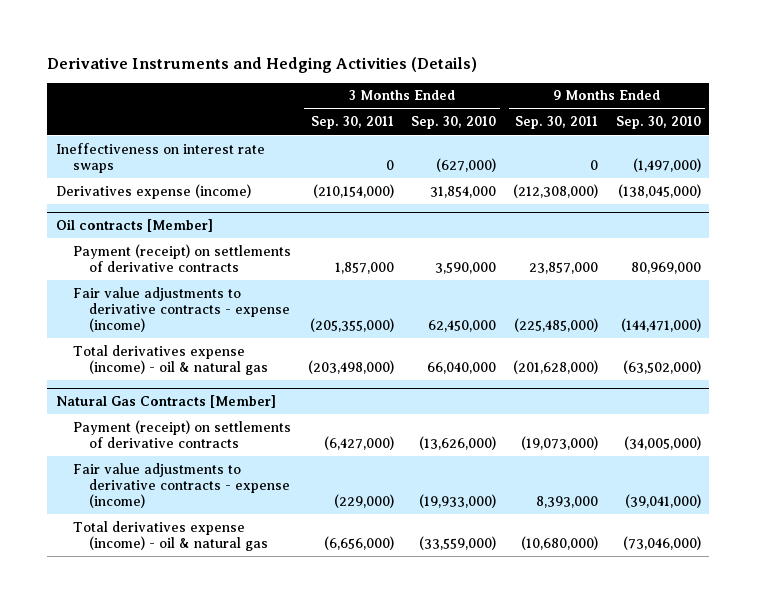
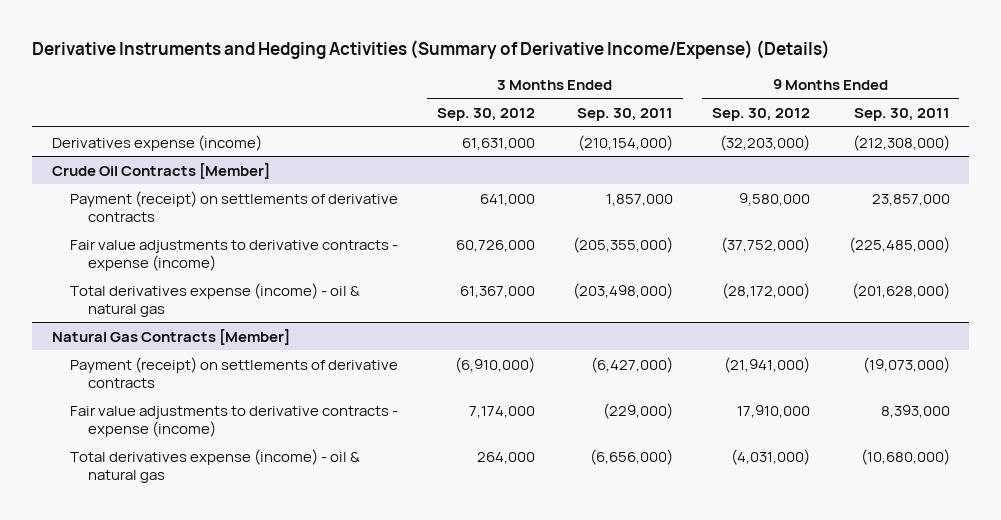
- Derivative Instruments and Hedging Activities (Details)
+ Derivative Instruments and Hedging Activities (Summary of Derivative Income/Expense) (Details)
- | 3 Months Ended Sep. 30, 2011 | 3 Months Ended Sep. 30, 2010 | 9 Months Ended Sep. 30, 2011 | 9 Months Ended Sep. 30, 2010
+ | 3 Months Ended Sep. 30, 2012 | 3 Months Ended Sep. 30, 2011 | 9 Months Ended Sep. 30, 2012 | 9 Months Ended Sep. 30, 2011
- Ineffectiveness on interest rate swaps | 0 | (627,000) | 0 | (1,497,000)
- Oil contracts [Member]
+ Crude Oil Contracts [Member]

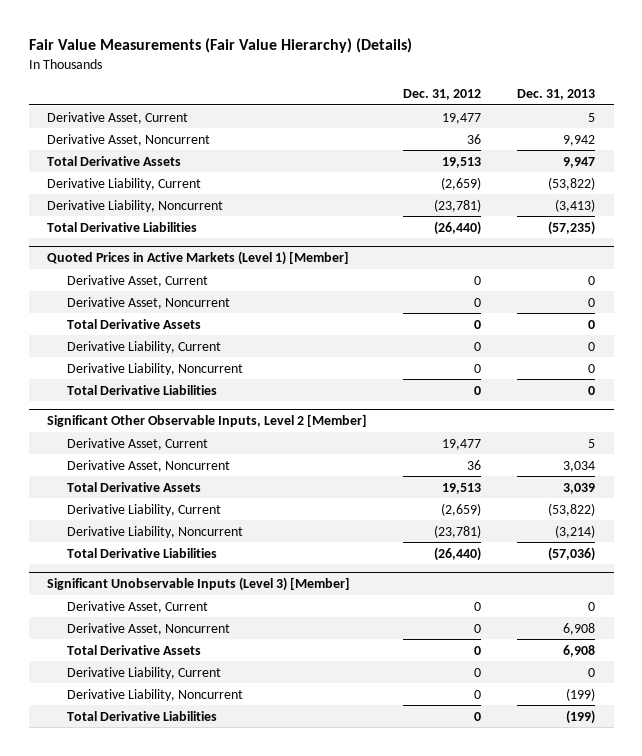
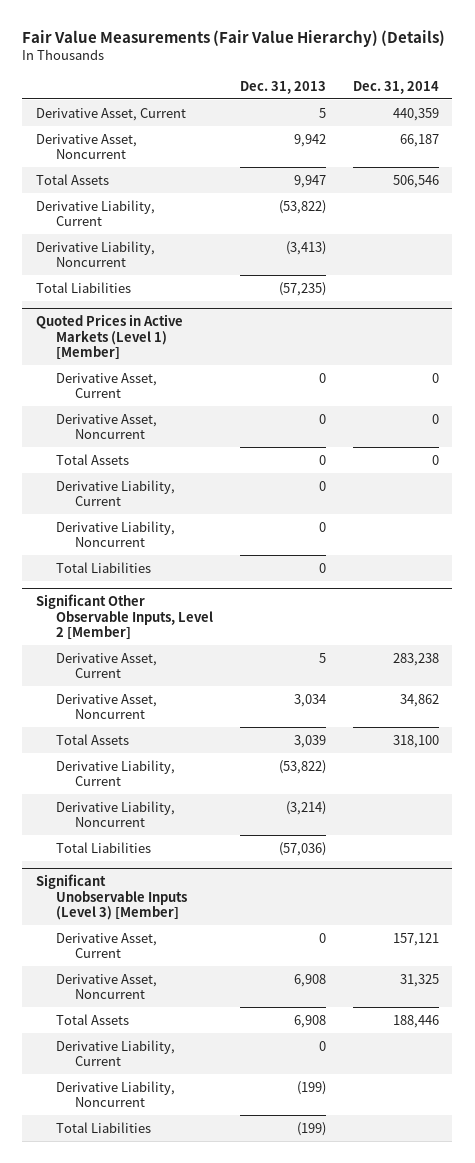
- | Dec. 31, 2012 | Dec. 31, 2013
+ | Dec. 31, 2013 | Dec. 31, 2014
- Total Derivative Assets | 19,513 | 9,947
+ Total Assets | 9,947 | 506,546
- Total Derivative Liabilities | (26,440) | (57,235)
+ Total Liabilities | (57,235) |
@ Quoted Prices in Active Markets (Level 1) [Member]
- Total Derivative Assets | 0 | 0
+ Total Assets | 0 | 0
- Total Derivative Liabilities | 0 | 0
+ Total Liabilities | 0 |
@ Significant Other Observable Inputs, Level 2 [Member]
- Total Derivative Assets | 19,513 | 3,039
+ Total Assets | 3,039 | 318,100
- Total Derivative Liabilities | (26,440) | (57,036)
+ Total Liabilities | (57,036) |
@ Significant Unobservable Inputs (Level 3) [Member]
- Total Derivative Assets | 0 | 6,908
+ Total Assets | 6,908 | 188,446
- Total Derivative Liabilities | 0 | (199)
+ Total Liabilities | (199) |

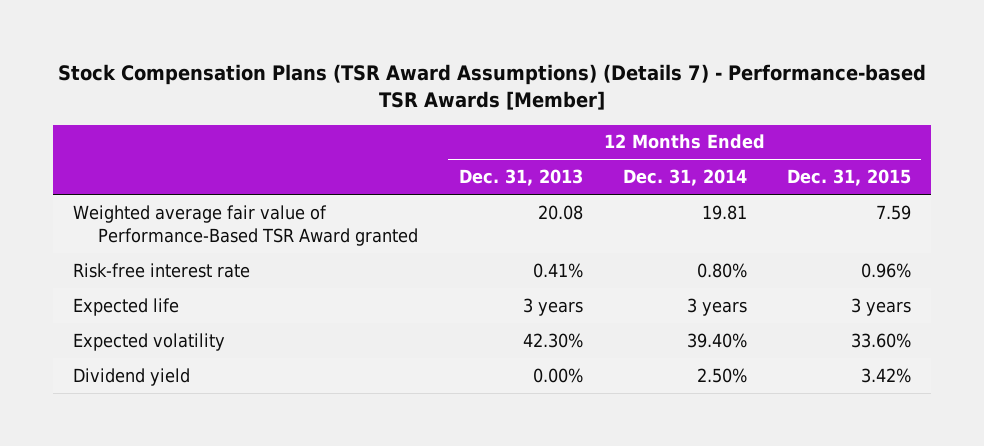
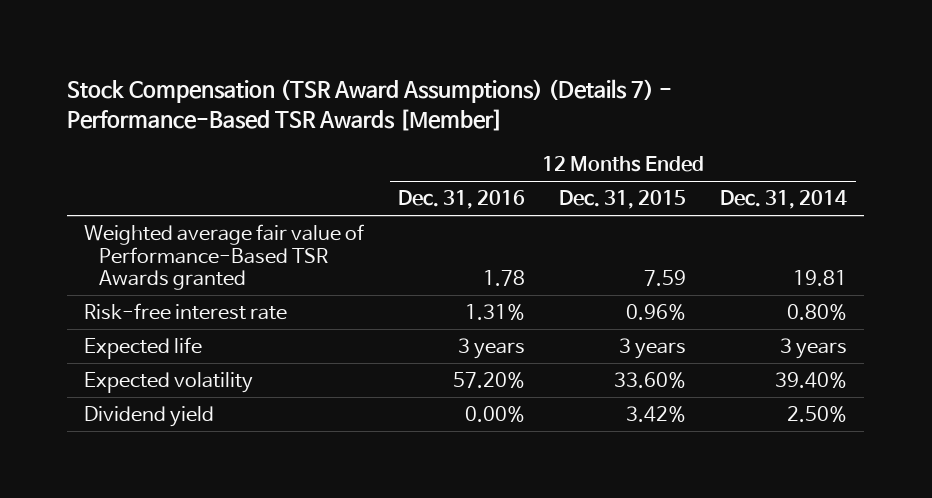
- Stock Compensation Plans (TSR Award Assumptions) (Details 7) - Performance-based TSR Awards [Member]
+ Stock Compensation (TSR Award Assumptions) (Details 7) - Performance-Based TSR Awards [Member]
- | 12 Months Ended Dec. 31, 2013 | 12 Months Ended Dec. 31, 2014 | 12 Months Ended Dec. 31, 2015
+ | 12 Months Ended Dec. 31, 2016 | 12 Months Ended Dec. 31, 2015 | 12 Months Ended Dec. 31, 2014
- Weighted average fair value of Performance-Based TSR Award granted | 20.08 | 19.81 | 7.59
+ Weighted average fair value of Performance-Based TSR Awards granted | 1.78 | 7.59 | 19.81

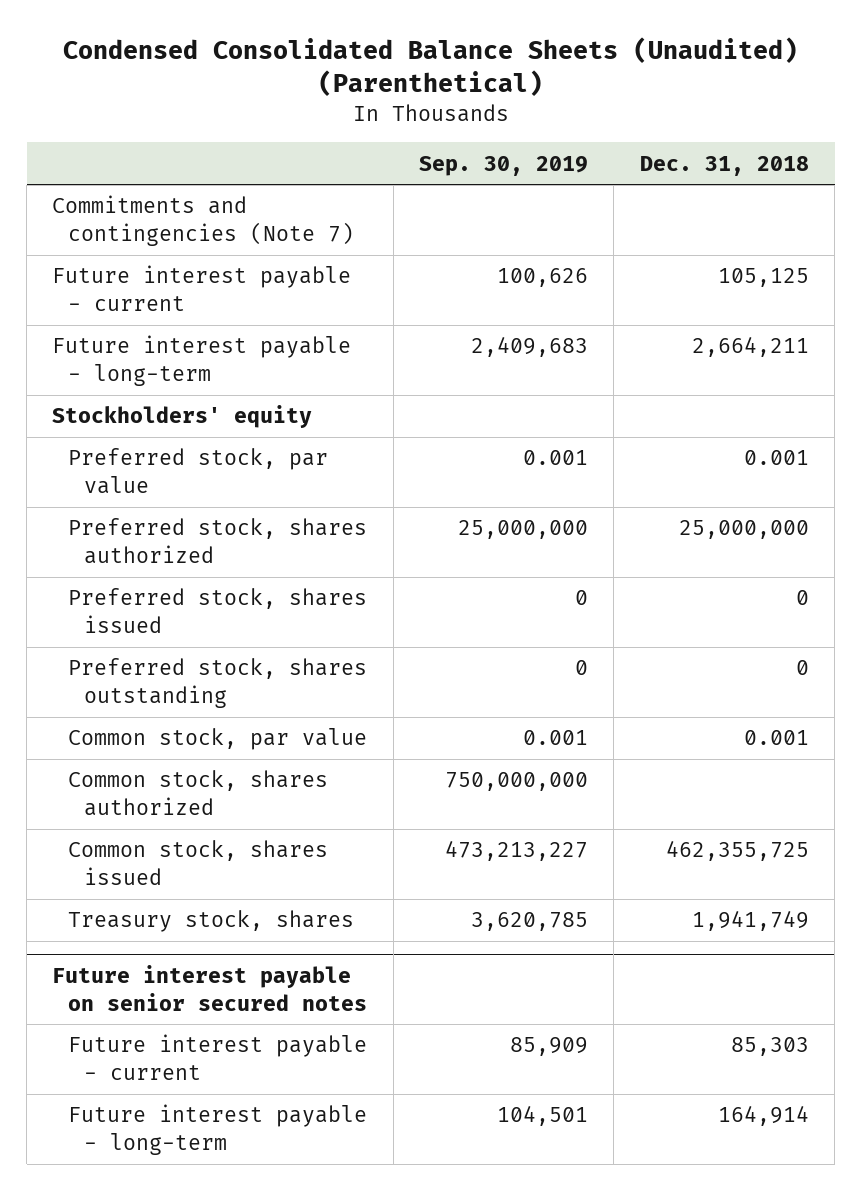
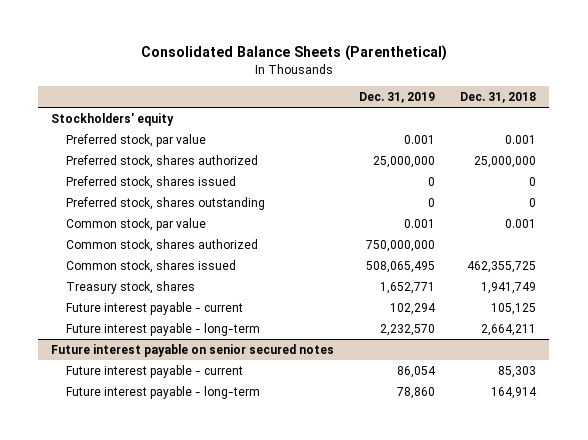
- Condensed Consolidated Balance Sheets (Unaudited) (Parenthetical)
+ Consolidated Balance Sheets (Parenthetical)
- | Sep. 30, 2019 | Dec. 31, 2018
+ | Dec. 31, 2019 | Dec. 31, 2018
- Commitments and contingencies (Note 7)
moved down: Future interest payable - current | 102,294 | 105,125
moved down: Future interest payable - long-term | 2,232,570 | 2,664,211

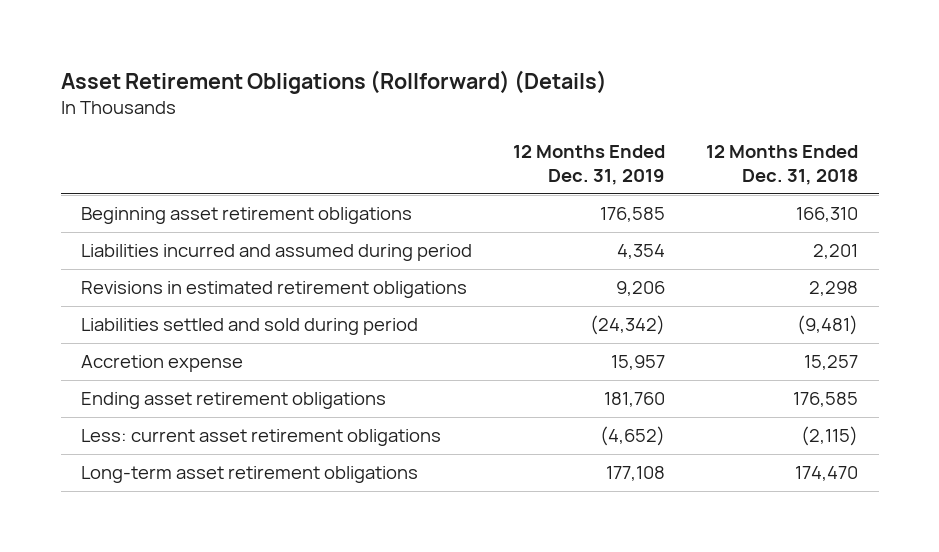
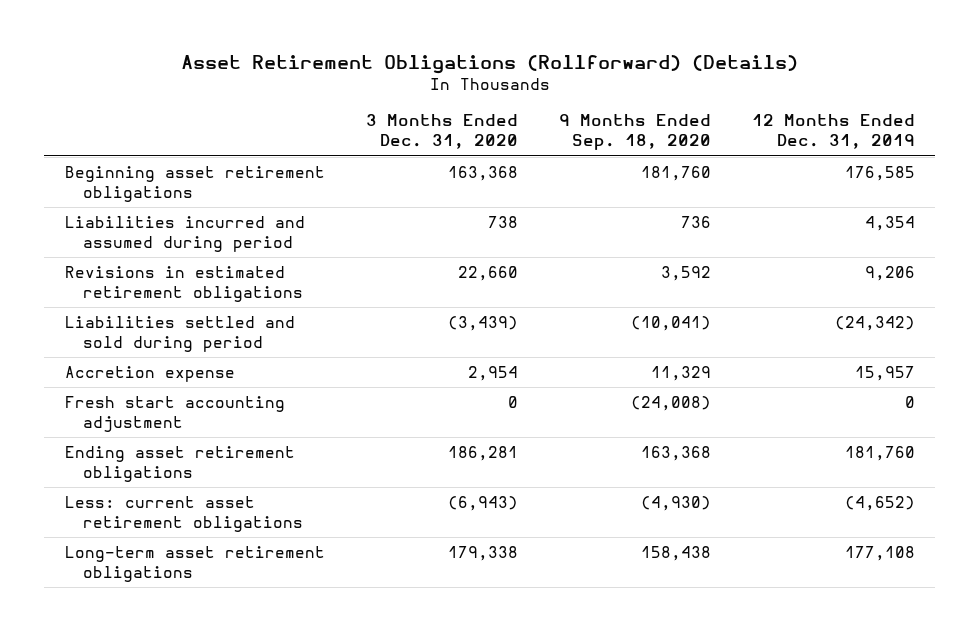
- | 12 Months Ended Dec. 31, 2019 | 12 Months Ended Dec. 31, 2018
+ | 3 Months Ended Dec. 31, 2020 | 9 Months Ended Sep. 18, 2020 | 12 Months Ended Dec. 31, 2019
+ Fresh start accounting adjustment | 0 | (24,008) | 0

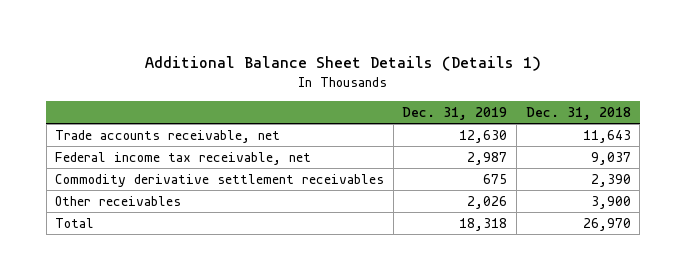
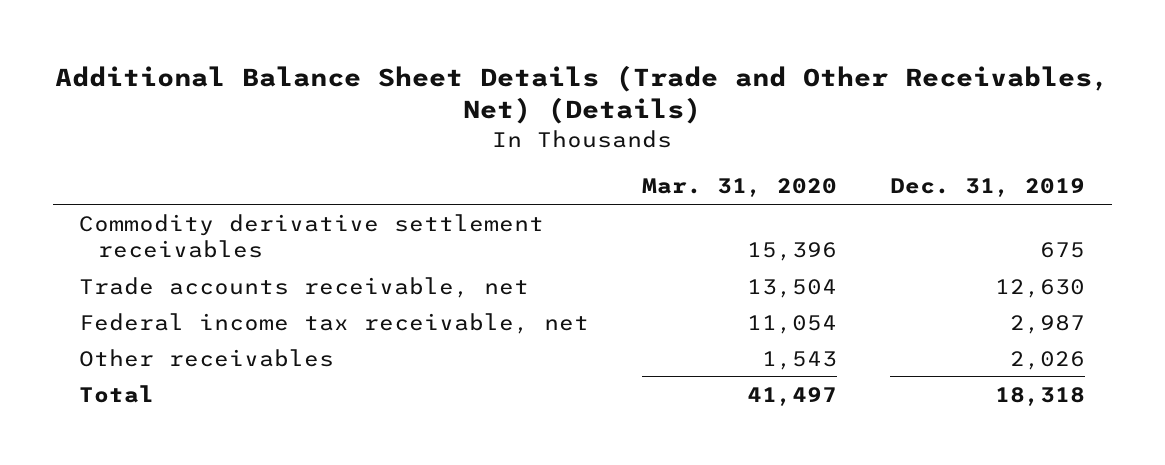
- Additional Balance Sheet Details (Details 1)
+ Additional Balance Sheet Details (Trade and Other Receivables, Net) (Details)
- | Dec. 31, 2019 | Dec. 31, 2018
+ | Mar. 31, 2020 | Dec. 31, 2019
moved up: Commodity derivative settlement receivables | 15,396 | 675

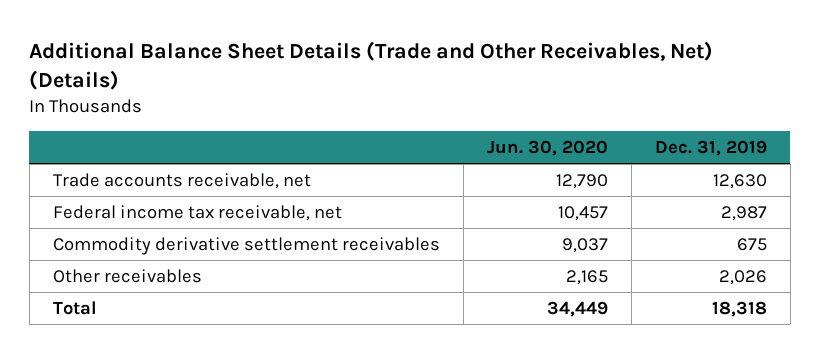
- | Mar. 31, 2020 | Dec. 31, 2019
+ | Jun. 30, 2020 | Dec. 31, 2019
moved down: Commodity derivative settlement receivables | 9,037 | 675

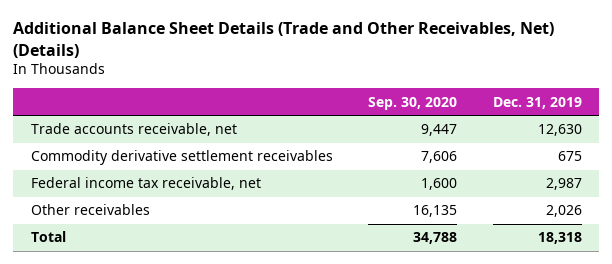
- | Jun. 30, 2020 | Dec. 31, 2019
+ | Sep. 30, 2020 | Dec. 31, 2019
moved down: Federal income tax receivable, net | 1,600 | 2,987

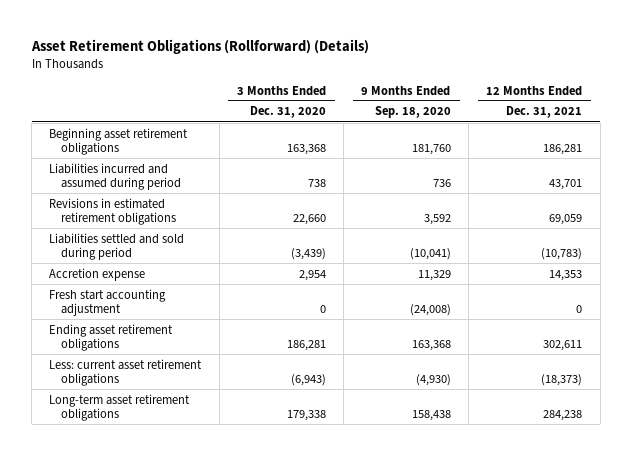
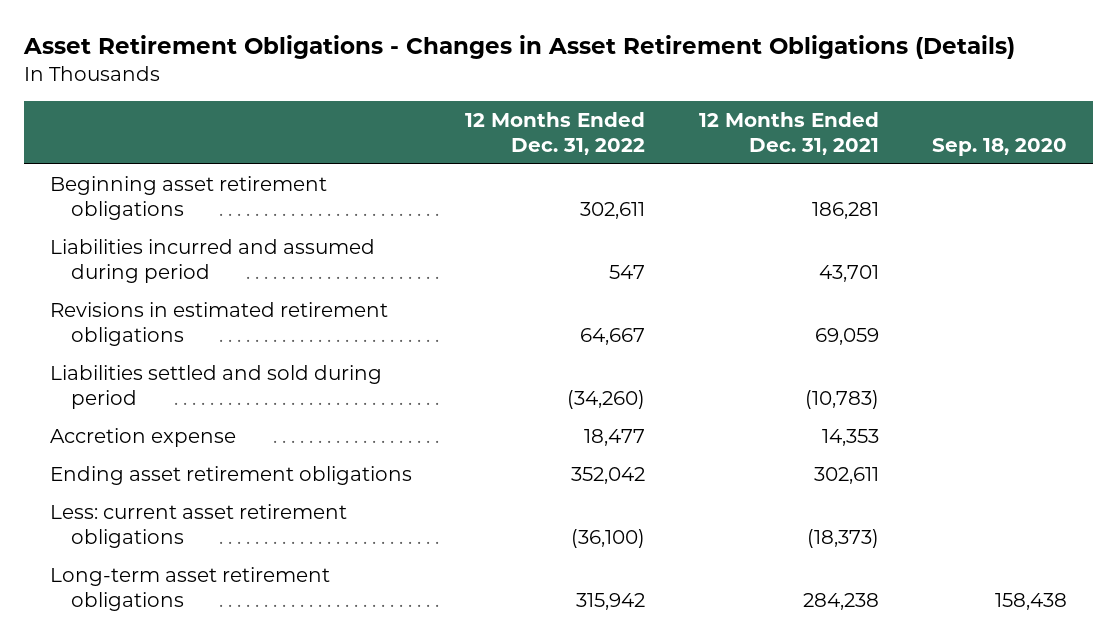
- Asset Retirement Obligations (Rollforward) (Details)
+ Asset Retirement Obligations - Changes in Asset Retirement Obligations (Details)
- | 3 Months Ended Dec. 31, 2020 | 9 Months Ended Sep. 18, 2020 | 12 Months Ended Dec. 31, 2021
+ | 12 Months Ended Dec. 31, 2022 | 12 Months Ended Dec. 31, 2021 | Sep. 18, 2020
- Fresh start accounting adjustment | 0 | (24,008) | 0

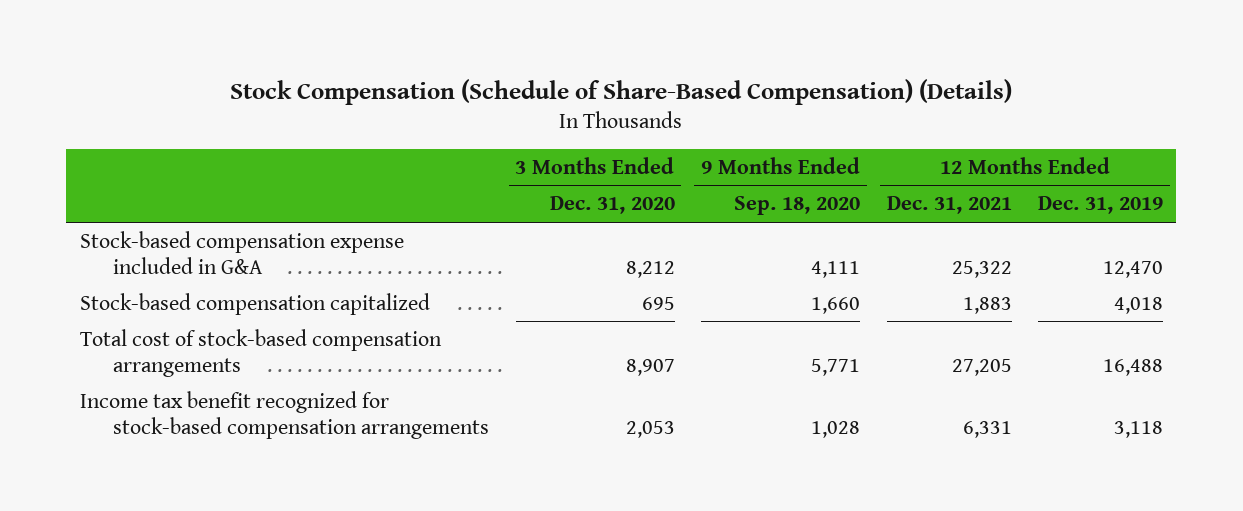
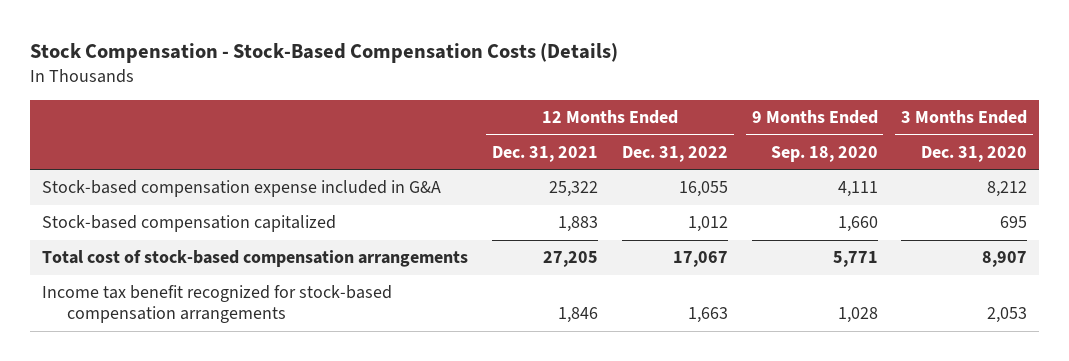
- Stock Compensation (Schedule of Share-Based Compensation) (Details)
+ Stock Compensation - Stock-Based Compensation Costs (Details)
- | 3 Months Ended Dec. 31, 2020 | 9 Months Ended Sep. 18, 2020 | 12 Months Ended Dec. 31, 2021 | 12 Months Ended Dec. 31, 2019
+ | 12 Months Ended Dec. 31, 2021 | 12 Months Ended Dec. 31, 2022 | 9 Months Ended Sep. 18, 2020 | 3 Months Ended Dec. 31, 2020
- Income tax benefit recognized for stock-based compensation arrangements | 2,053 | 1,028 | 6,331 | 3,118
+ Income tax benefit recognized for stock-based compensation arrangements | 1,846 | 1,663 | 1,028 | 2,053

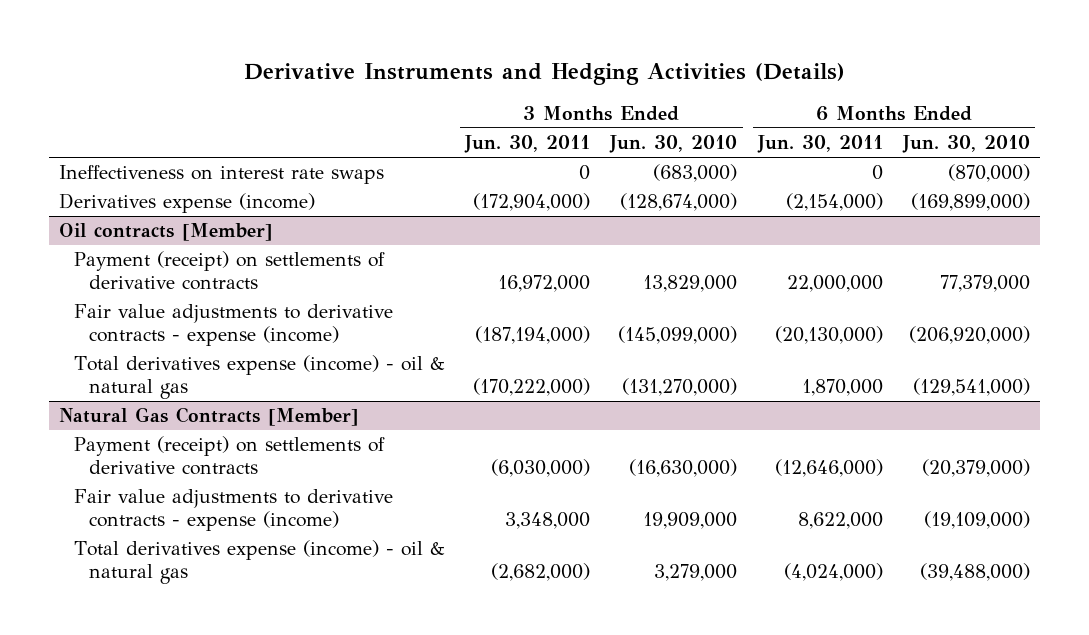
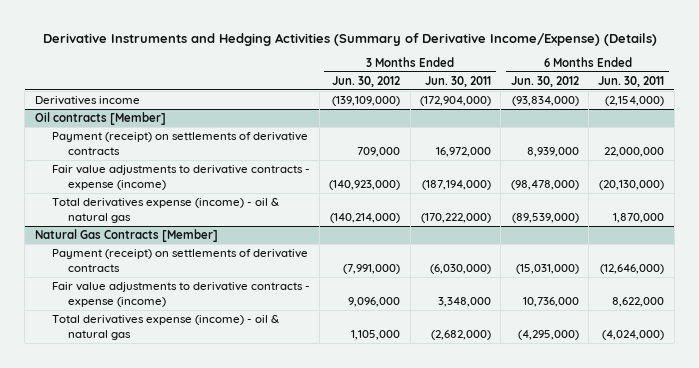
- Derivative Instruments and Hedging Activities (Details)
+ Derivative Instruments and Hedging Activities (Summary of Derivative Income/Expense) (Details)
- | 3 Months Ended Jun. 30, 2011 | 3 Months Ended Jun. 30, 2010 | 6 Months Ended Jun. 30, 2011 | 6 Months Ended Jun. 30, 2010
+ | 3 Months Ended Jun. 30, 2012 | 3 Months Ended Jun. 30, 2011 | 6 Months Ended Jun. 30, 2012 | 6 Months Ended Jun. 30, 2011
- Ineffectiveness on interest rate swaps | 0 | (683,000) | 0 | (870,000)
- Derivatives expense (income) | (172,904,000) | (128,674,000) | (2,154,000) | (169,899,000)
+ Derivatives income | (139,109,000) | (172,904,000) | (93,834,000) | (2,154,000)

